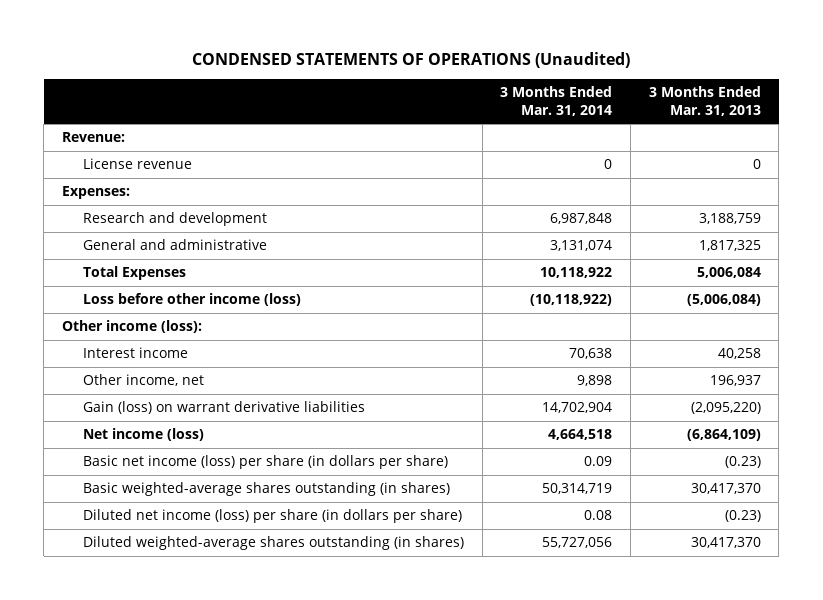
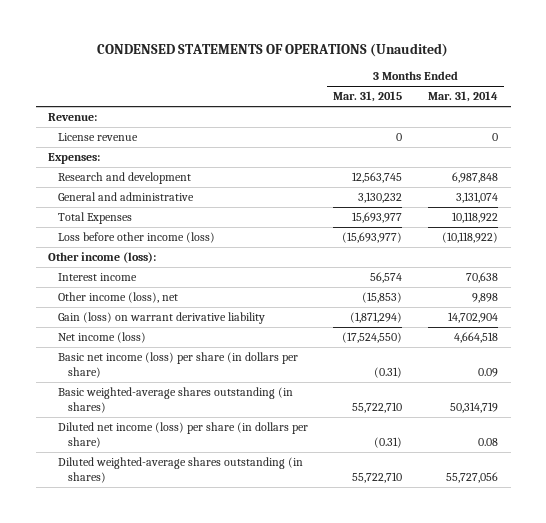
- | 3 Months Ended Mar. 31, 2014 | 3 Months Ended Mar. 31, 2013
+ | 3 Months Ended Mar. 31, 2015 | 3 Months Ended Mar. 31, 2014
- Other income, net | 9,898 | 196,937
- Gain (loss) on warrant derivative liabilities | 14,702,904 | (2,095,220)
+ Other income (loss), net | (15,853) | 9,898
+ Gain (loss) on warrant derivative liability | (1,871,294) | 14,702,904

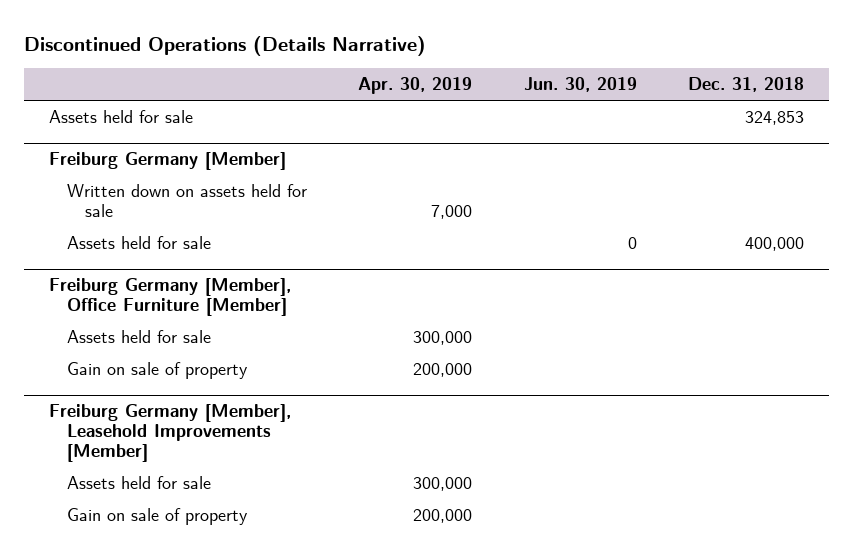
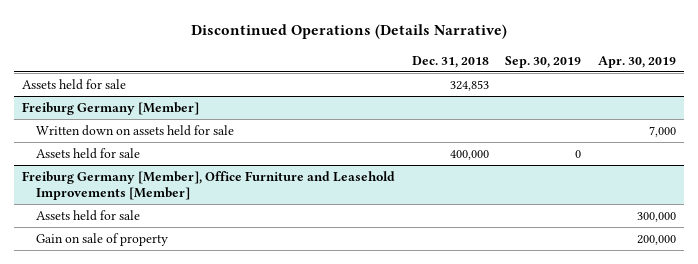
- | Apr. 30, 2019 | Jun. 30, 2019 | Dec. 31, 2018
+ | Dec. 31, 2018 | Sep. 30, 2019 | Apr. 30, 2019
- Freiburg Germany [Member], Office Furniture [Member]
- Assets held for sale | 300,000 | |
- Gain on sale of property | 200,000 | |
- Freiburg Germany [Member], Leasehold Improvements [Member]
+ Freiburg Germany [Member], Office Furniture and Leasehold Improvements [Member]

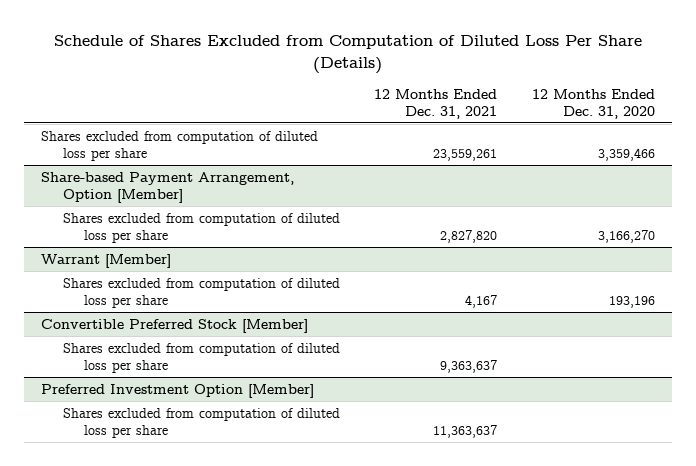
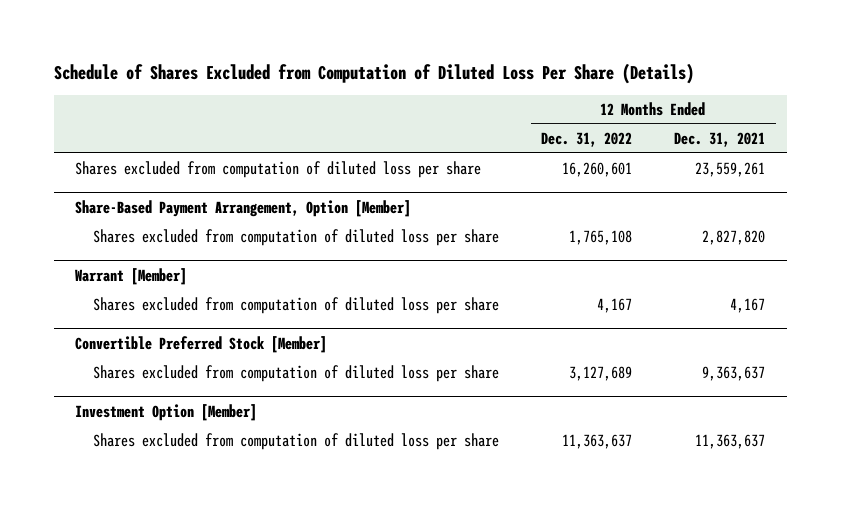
- | 12 Months Ended Dec. 31, 2021 | 12 Months Ended Dec. 31, 2020
+ | 12 Months Ended Dec. 31, 2022 | 12 Months Ended Dec. 31, 2021
- Share-based Payment Arrangement, Option [Member]
+ Share-Based Payment Arrangement, Option [Member]
- Preferred Investment Option [Member]
+ Investment Option [Member]

